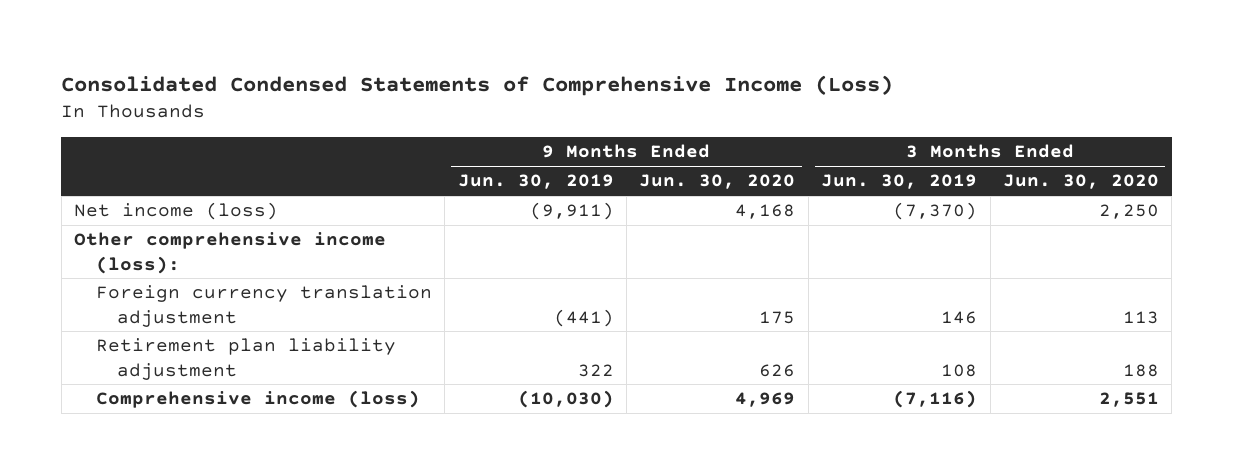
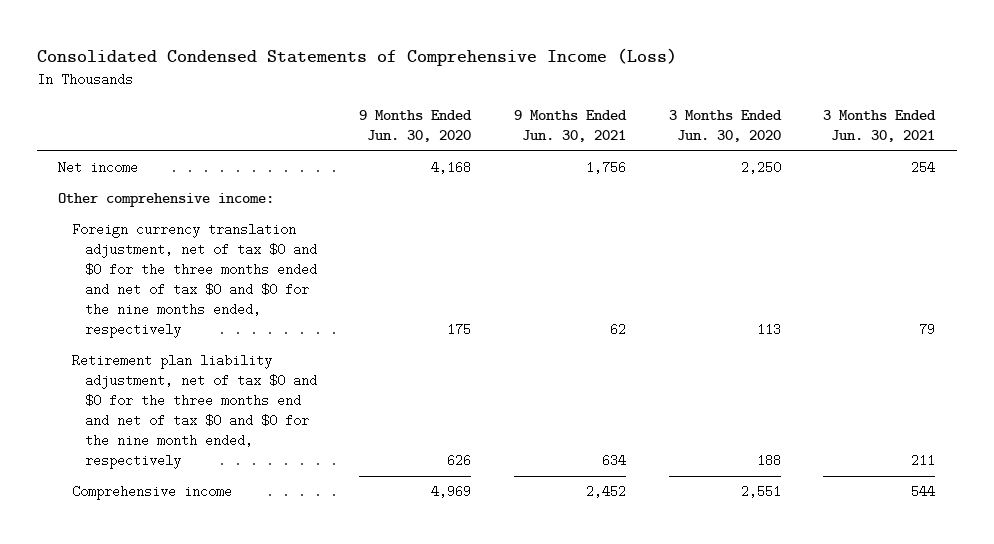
- | 9 Months Ended Jun. 30, 2019 | 9 Months Ended Jun. 30, 2020 | 3 Months Ended Jun. 30, 2019 | 3 Months Ended Jun. 30, 2020
+ | 9 Months Ended Jun. 30, 2020 | 9 Months Ended Jun. 30, 2021 | 3 Months Ended Jun. 30, 2020 | 3 Months Ended Jun. 30, 2021
- Net income (loss) | (9,911) | 4,168 | (7,370) | 2,250
- Other comprehensive income (loss):
- Foreign currency translation adjustment | (441) | 175 | 146 | 113
- Retirement plan liability adjustment | 322 | 626 | 108 | 188
- Comprehensive income (loss) | (10,030) | 4,969 | (7,116) | 2,551
+ Net income | 4,168 | 1,756 | 2,250 | 254
+ Other comprehensive income:
+ Foreign currency translation adjustment, net of tax $0 and $0 for the three months ended and net of tax $0 and $0 for the nine months ended, respectively | 175 | 62 | 113 | 79
+ Retirement plan liability adjustment, net of tax $0 and $0 for the three months end and net of tax $0 and $0 for the nine month ended, respectively | 626 | 634 | 188 | 211
+ Comprehensive income | 4,969 | 2,452 | 2,551 | 544

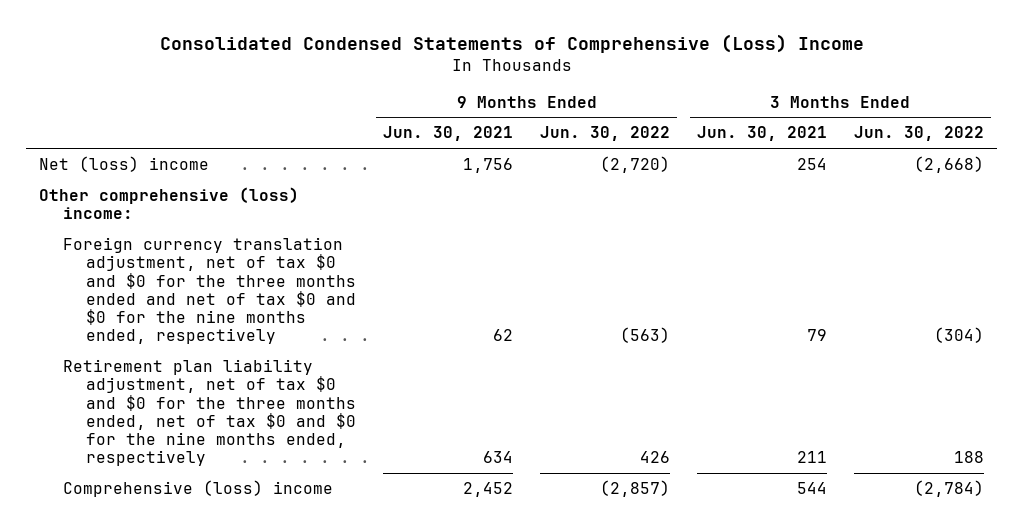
- Consolidated Condensed Statements of Comprehensive Income (Loss)
+ Consolidated Condensed Statements of Comprehensive (Loss) Income
- | 9 Months Ended Jun. 30, 2020 | 9 Months Ended Jun. 30, 2021 | 3 Months Ended Jun. 30, 2020 | 3 Months Ended Jun. 30, 2021
+ | 9 Months Ended Jun. 30, 2021 | 9 Months Ended Jun. 30, 2022 | 3 Months Ended Jun. 30, 2021 | 3 Months Ended Jun. 30, 2022
- Net income | 4,168 | 1,756 | 2,250 | 254
- Other comprehensive income:
+ Net (loss) income | 1,756 | (2,720) | 254 | (2,668)
+ Other comprehensive (loss) income:
- Retirement plan liability adjustment, net of tax $0 and $0 for the three months end and net of tax $0 and $0 for the nine month ended, respectively | 626 | 634 | 188 | 211
- Comprehensive income | 4,969 | 2,452 | 2,551 | 544
+ Retirement plan liability adjustment, net of tax $0 and $0 for the three months ended, net of tax $0 and $0 for the nine months ended, respectively | 634 | 426 | 211 | 188
+ Comprehensive (loss) income | 2,452 | (2,857) | 544 | (2,784)

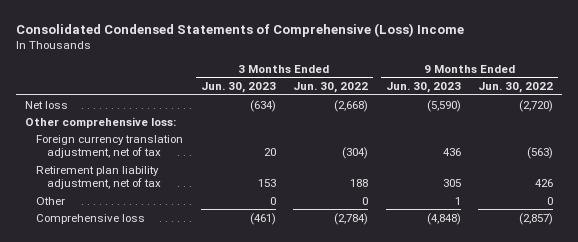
- | 9 Months Ended Jun. 30, 2021 | 9 Months Ended Jun. 30, 2022 | 3 Months Ended Jun. 30, 2021 | 3 Months Ended Jun. 30, 2022
+ | 3 Months Ended Jun. 30, 2023 | 3 Months Ended Jun. 30, 2022 | 9 Months Ended Jun. 30, 2023 | 9 Months Ended Jun. 30, 2022
- Net (loss) income | 1,756 | (2,720) | 254 | (2,668)
- Other comprehensive (loss) income:
- Foreign currency translation adjustment, net of tax $0 and $0 for the three months ended and net of tax $0 and $0 for the nine months ended, respectively | 62 | (563) | 79 | (304)
- Retirement plan liability adjustment, net of tax $0 and $0 for the three months ended, net of tax $0 and $0 for the nine months ended, respectively | 634 | 426 | 211 | 188
- Comprehensive (loss) income | 2,452 | (2,857) | 544 | (2,784)
+ Net loss | (634) | (2,668) | (5,590) | (2,720)
+ Other comprehensive loss:
+ Foreign currency translation adjustment, net of tax | 20 | (304) | 436 | (563)
+ Retirement plan liability adjustment, net of tax | 153 | 188 | 305 | 426
+ Other | 0 | 0 | 1 | 0
+ Comprehensive loss | (461) | (2,784) | (4,848) | (2,857)

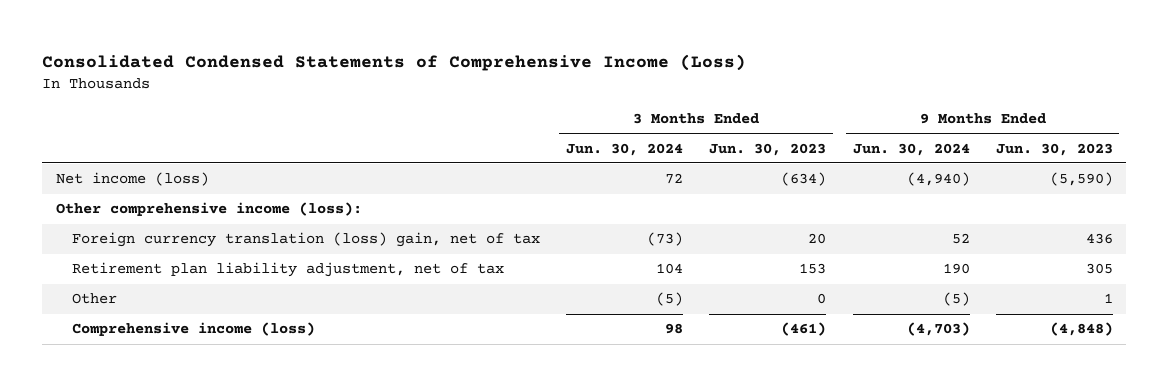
- Consolidated Condensed Statements of Comprehensive (Loss) Income
+ Consolidated Condensed Statements of Comprehensive Income (Loss)
- | 3 Months Ended Jun. 30, 2023 | 3 Months Ended Jun. 30, 2022 | 9 Months Ended Jun. 30, 2023 | 9 Months Ended Jun. 30, 2022
+ | 3 Months Ended Jun. 30, 2024 | 3 Months Ended Jun. 30, 2023 | 9 Months Ended Jun. 30, 2024 | 9 Months Ended Jun. 30, 2023
- Net loss | (634) | (2,668) | (5,590) | (2,720)
- Other comprehensive loss:
- Foreign currency translation adjustment, net of tax | 20 | (304) | 436 | (563)
+ Net income (loss) | 72 | (634) | (4,940) | (5,590)
+ Other comprehensive income (loss):
+ Foreign currency translation (loss) gain, net of tax | (73) | 20 | 52 | 436
- Comprehensive loss | (461) | (2,784) | (4,848) | (2,857)
+ Comprehensive income (loss) | 98 | (461) | (4,703) | (4,848)

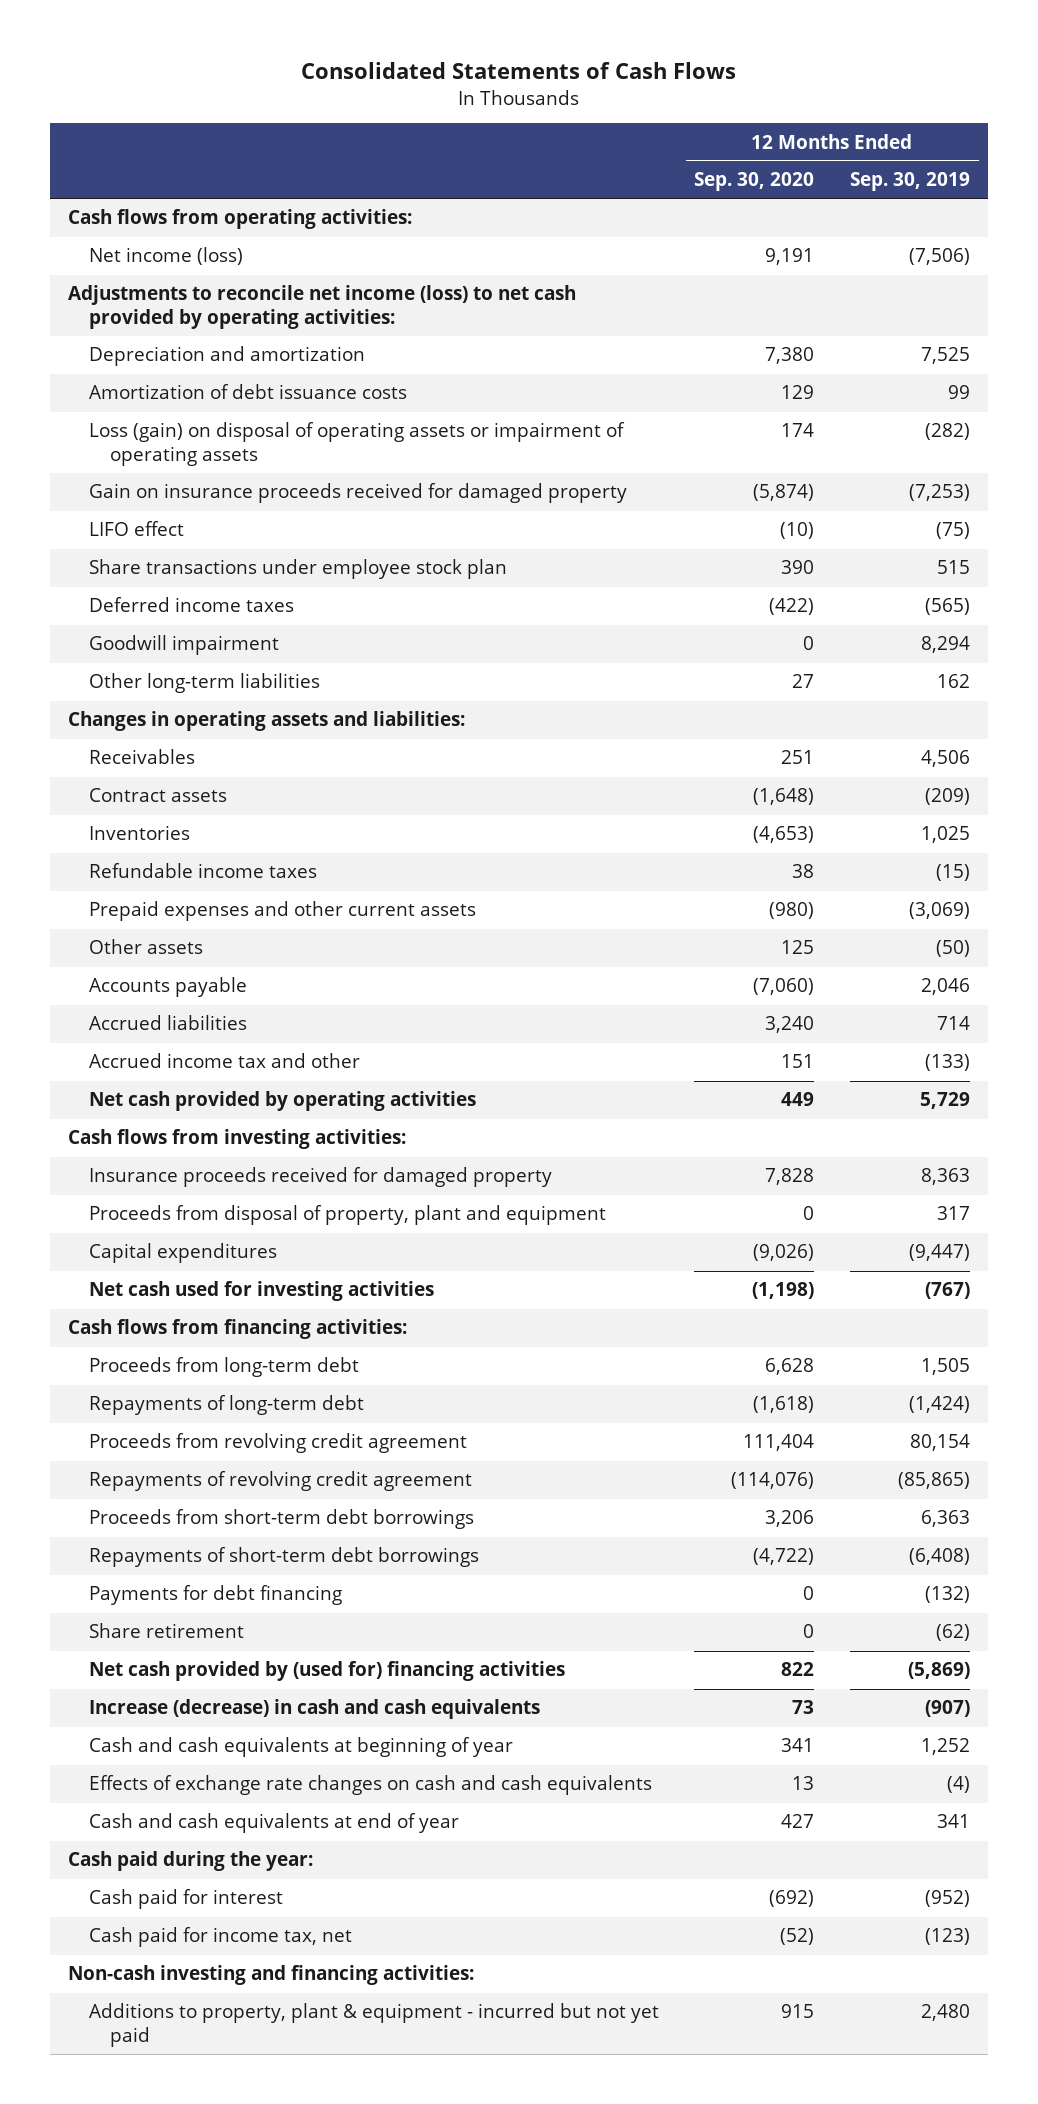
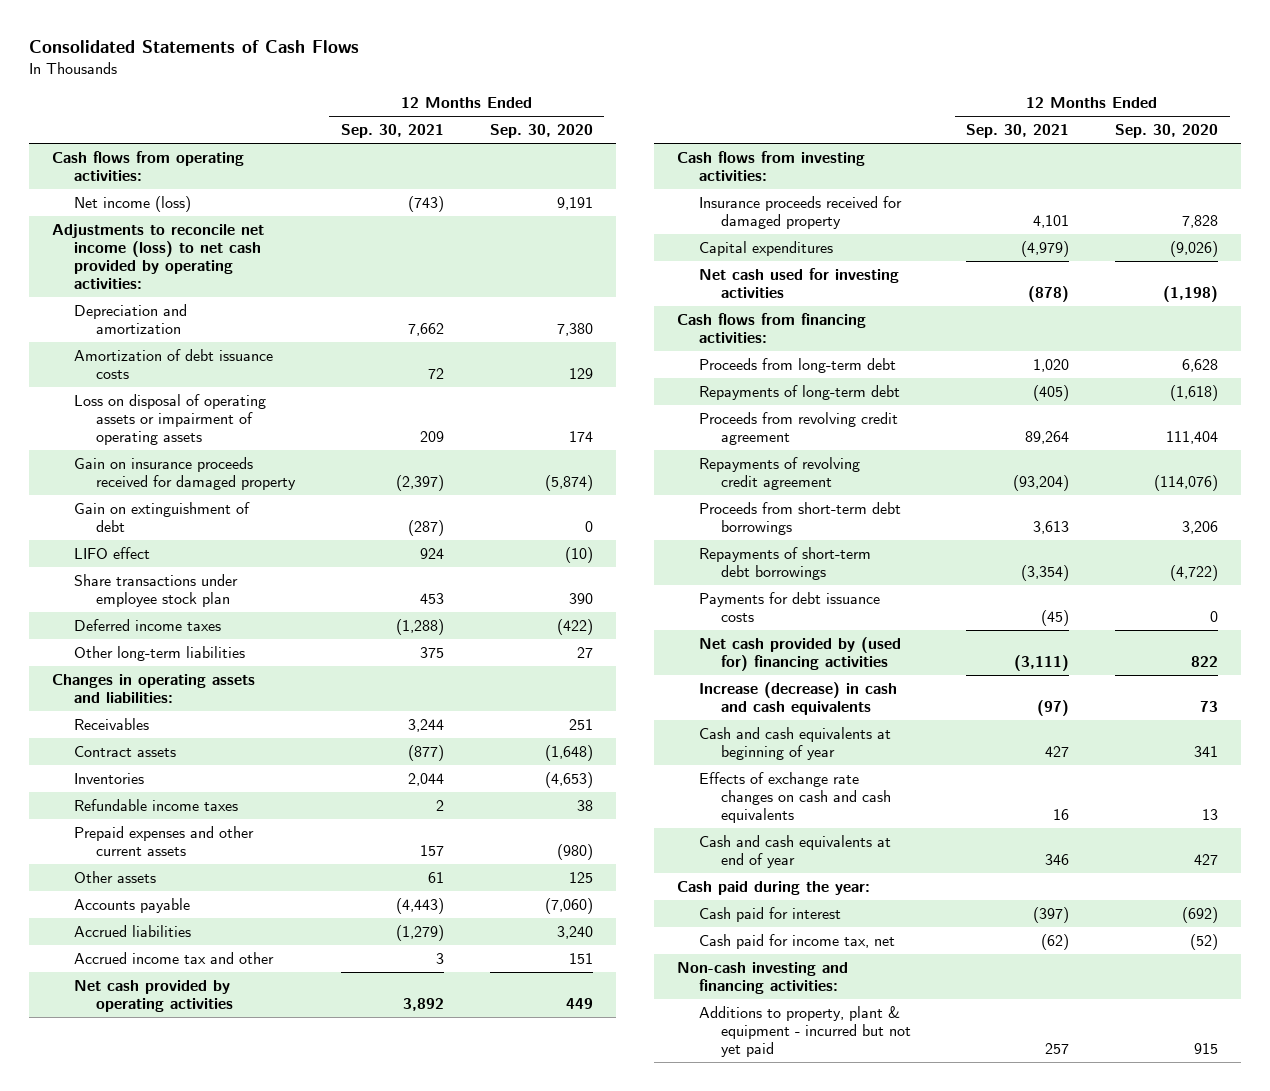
- | 12 Months Ended Sep. 30, 2020 | 12 Months Ended Sep. 30, 2019
+ | 12 Months Ended Sep. 30, 2021 | 12 Months Ended Sep. 30, 2020
- Loss (gain) on disposal of operating assets or impairment of operating assets | 174 | (282)
+ Loss on disposal of operating assets or impairment of operating assets | 209 | 174
+ Gain on extinguishment of debt | (287) | 0
- Goodwill impairment | 0 | 8,294
- Proceeds from disposal of property, plant and equipment | 0 | 317
- Payments for debt financing | 0 | (132)
- Share retirement | 0 | (62)
+ Payments for debt issuance costs | (45) | 0

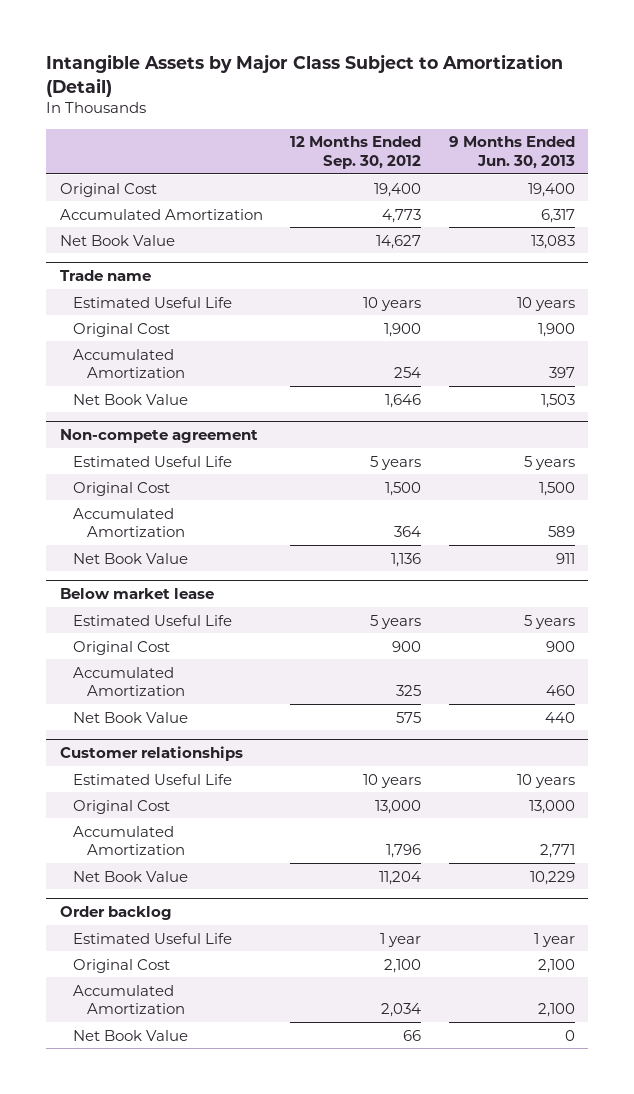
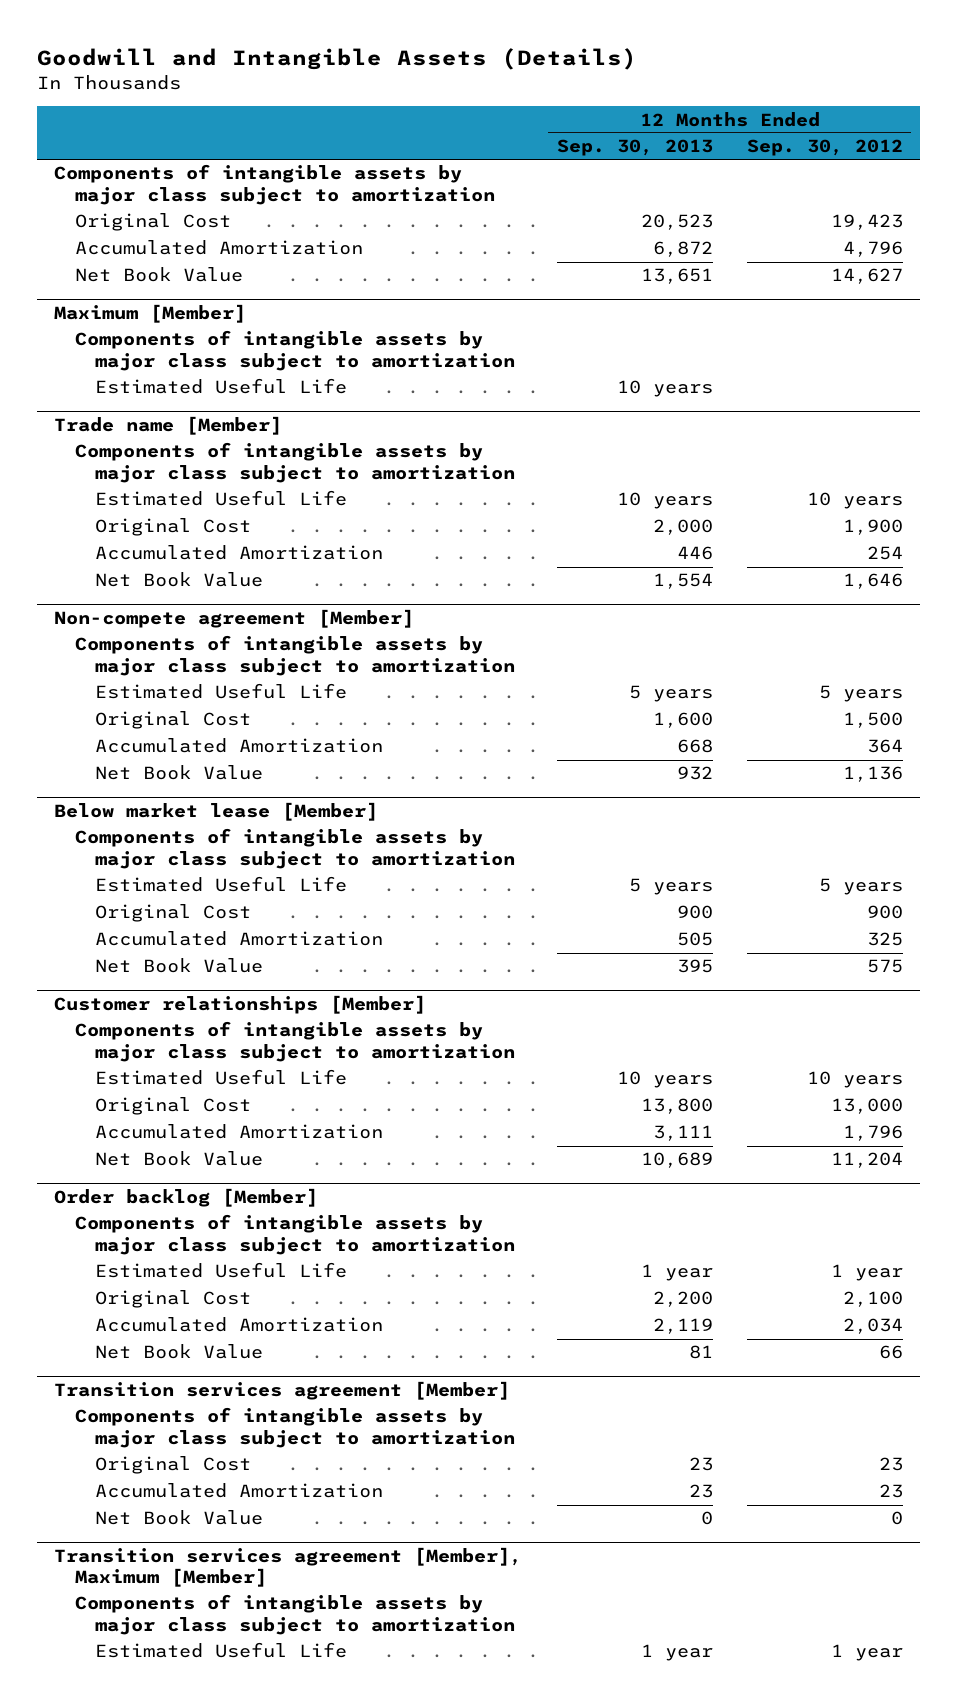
- Intangible Assets by Major Class Subject to Amortization (Detail)
+ Goodwill and Intangible Assets (Details)
- | 12 Months Ended Sep. 30, 2012 | 9 Months Ended Jun. 30, 2013
+ | 12 Months Ended Sep. 30, 2013 | 12 Months Ended Sep. 30, 2012
- Original Cost | 19,400 | 19,400
- Accumulated Amortization | 4,773 | 6,317
+ Components of intangible assets by major class subject to amortization
+ Original Cost | 20,523 | 19,423
+ Accumulated Amortization | 6,872 | 4,796
- Trade name
+ Maximum [Member]
+ Components of intangible assets by major class subject to amortization
+ Estimated Useful Life | 10 years |
+ Trade name [Member]
+ Components of intangible assets by major class subject to amortization
- Non-compete agreement
+ Non-compete agreement [Member]
+ Components of intangible assets by major class subject to amortization
- Below market lease
+ Below market lease [Member]
+ Components of intangible assets by major class subject to amortization
- Customer relationships
+ Customer relationships [Member]
+ Components of intangible assets by major class subject to amortization
- Order backlog
+ Order backlog [Member]
+ Components of intangible assets by major class subject to amortization
+ Transition services agreement [Member]
+ Components of intangible assets by major class subject to amortization
+ Original Cost | 23 | 23
+ Accumulated Amortization | 23 | 23
+ Net Book Value | 0 | 0
+ Transition services agreement [Member], Maximum [Member]
+ Components of intangible assets by major class subject to amortization
+ Estimated Useful Life | 1 year | 1 year

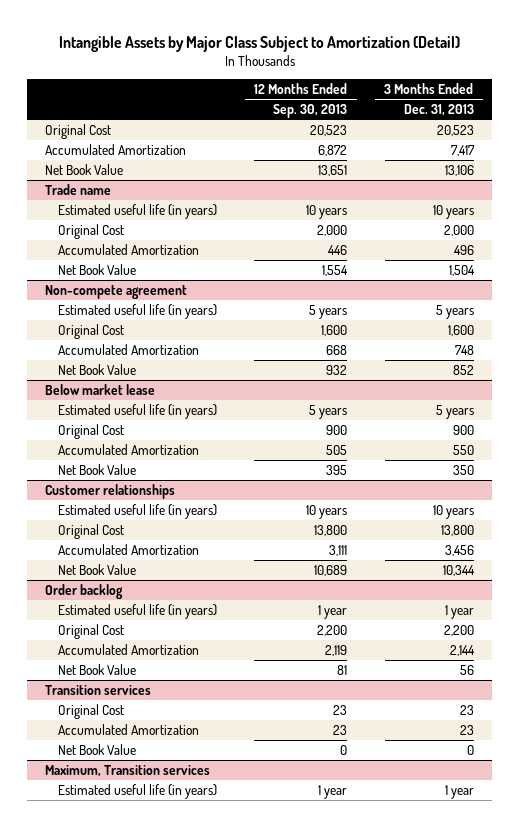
- Goodwill and Intangible Assets (Details)
+ Intangible Assets by Major Class Subject to Amortization (Detail)
- | 12 Months Ended Sep. 30, 2013 | 12 Months Ended Sep. 30, 2012
+ | 12 Months Ended Sep. 30, 2013 | 3 Months Ended Dec. 31, 2013
- Components of intangible assets by major class subject to amortization
- Maximum [Member]
- Components of intangible assets by major class subject to amortization
- Estimated Useful Life | 10 years |
- Trade name [Member]
- Components of intangible assets by major class subject to amortization
- Estimated Useful Life | 10 years | 10 years
+ Trade name
+ Estimated useful life (in years) | 10 years | 10 years
- Non-compete agreement [Member]
- Components of intangible assets by major class subject to amortization
- Estimated Useful Life | 5 years | 5 years
+ Non-compete agreement
+ Estimated useful life (in years) | 5 years | 5 years
- Below market lease [Member]
- Components of intangible assets by major class subject to amortization
- Estimated Useful Life | 5 years | 5 years
+ Below market lease
+ Estimated useful life (in years) | 5 years | 5 years
- Customer relationships [Member]
- Components of intangible assets by major class subject to amortization
- Estimated Useful Life | 10 years | 10 years
+ Customer relationships
+ Estimated useful life (in years) | 10 years | 10 years
- Order backlog [Member]
- Components of intangible assets by major class subject to amortization
- Estimated Useful Life | 1 year | 1 year
+ Order backlog
+ Estimated useful life (in years) | 1 year | 1 year
- Transition services agreement [Member]
- Components of intangible assets by major class subject to amortization
+ Transition services
- Transition services agreement [Member], Maximum [Member]
- Components of intangible assets by major class subject to amortization
- Estimated Useful Life | 1 year | 1 year
+ Maximum, Transition services
+ Estimated useful life (in years) | 1 year | 1 year

